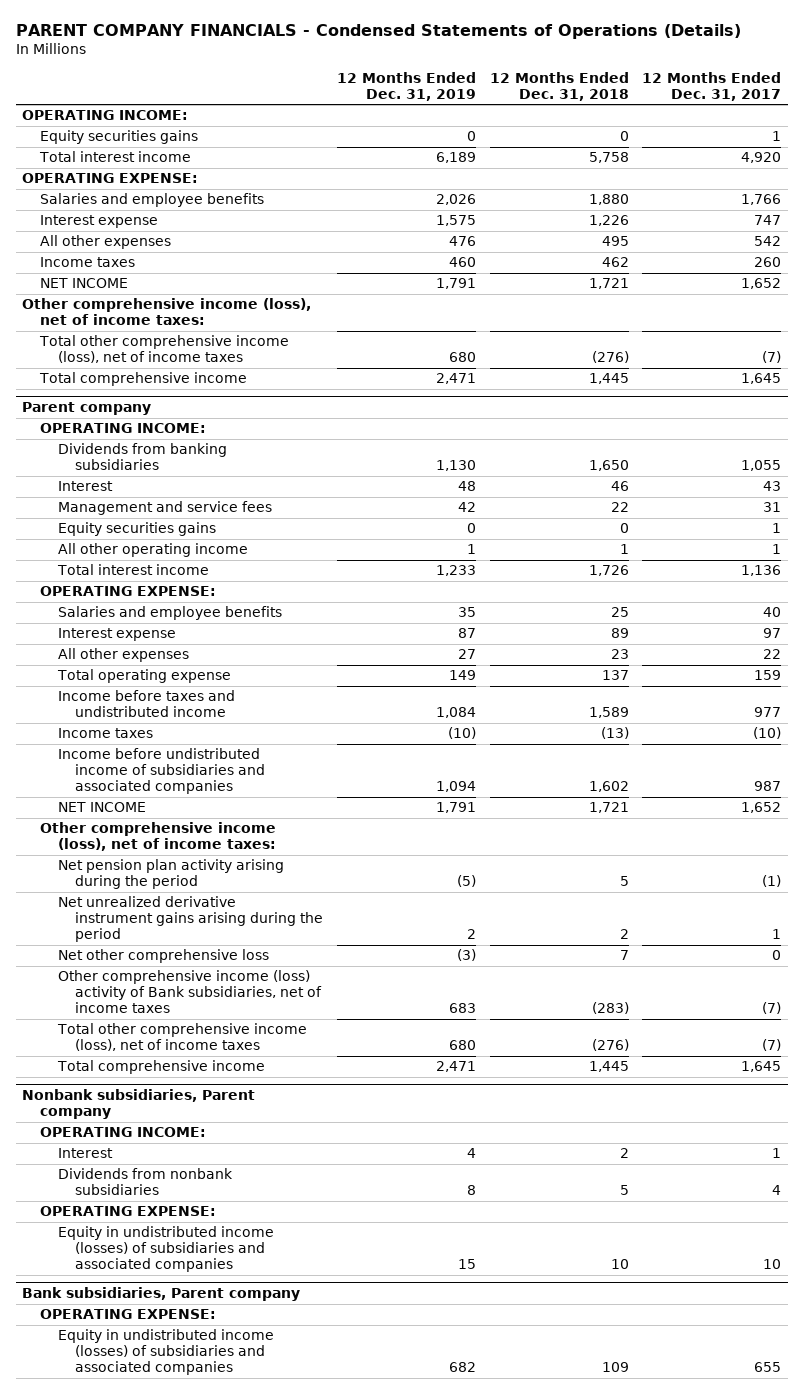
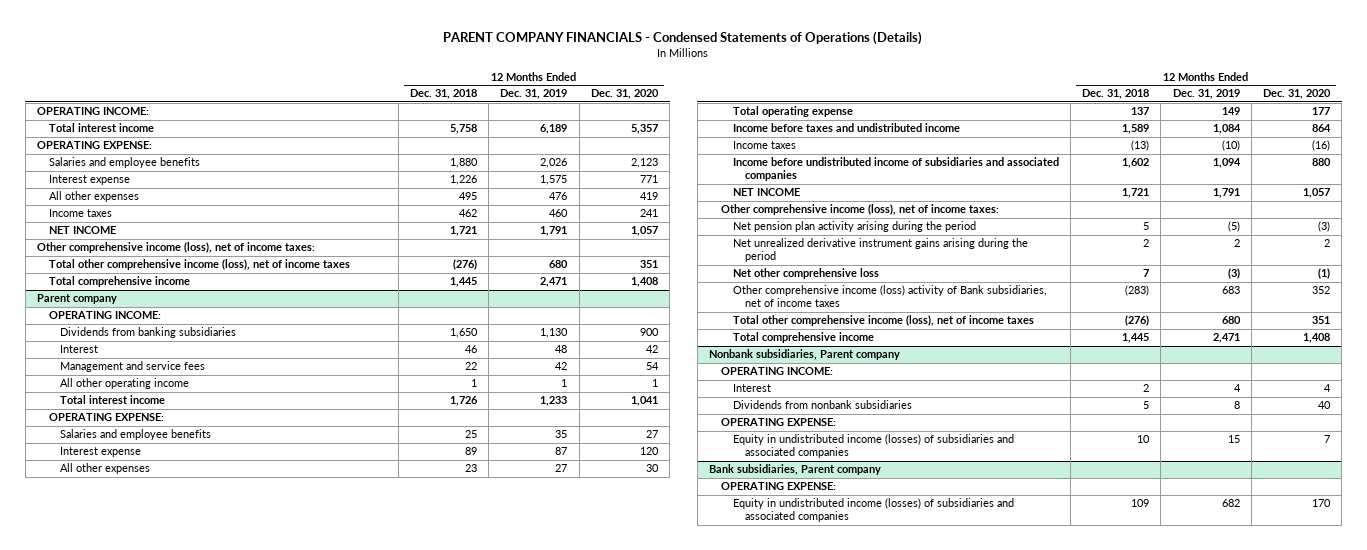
- | 12 Months Ended Dec. 31, 2019 | 12 Months Ended Dec. 31, 2018 | 12 Months Ended Dec. 31, 2017
+ | 12 Months Ended Dec. 31, 2018 | 12 Months Ended Dec. 31, 2019 | 12 Months Ended Dec. 31, 2020
- Equity securities gains | 0 | 0 | 1
@ Parent company
- Equity securities gains | 0 | 0 | 1

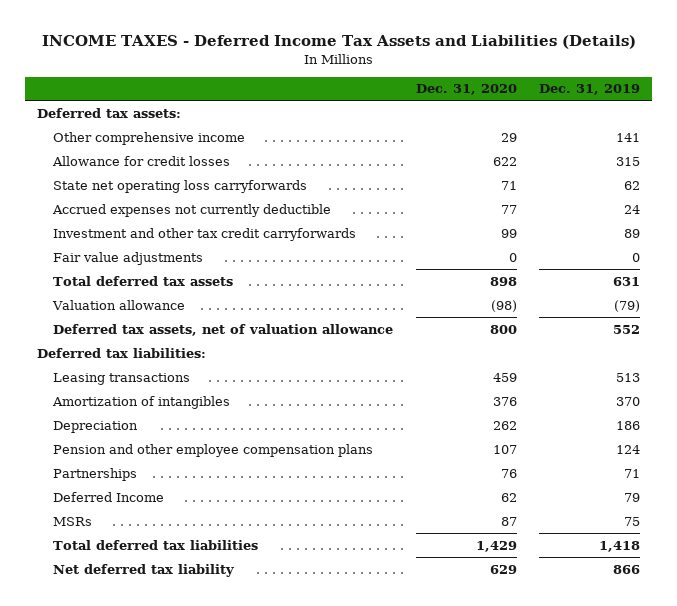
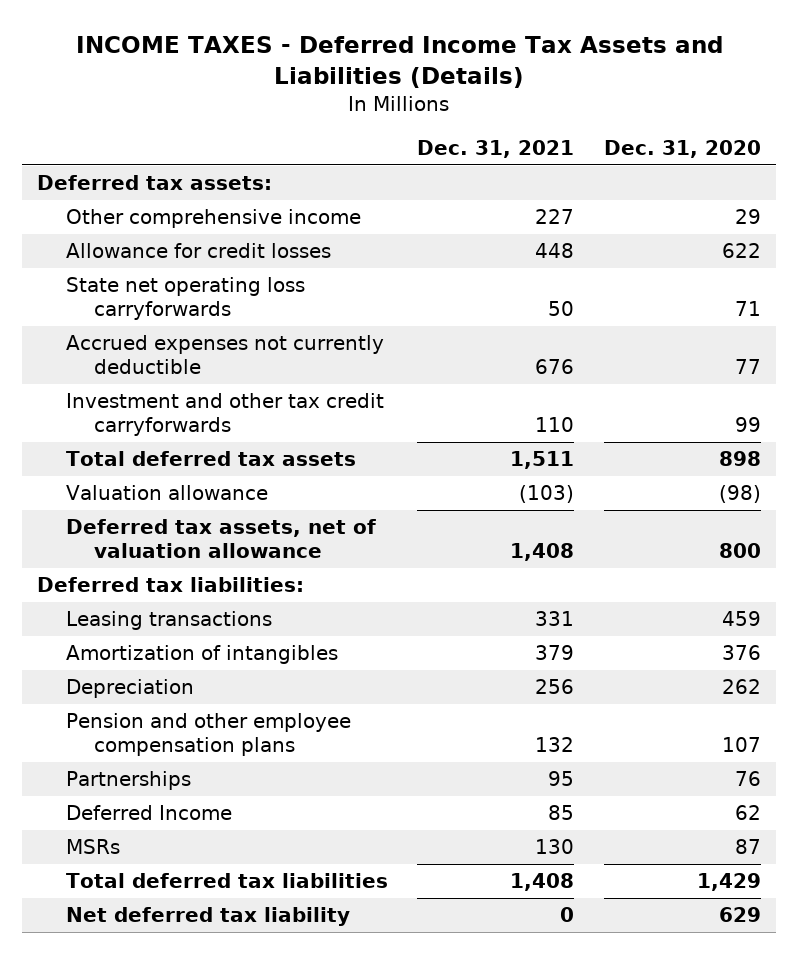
- | Dec. 31, 2020 | Dec. 31, 2019
+ | Dec. 31, 2021 | Dec. 31, 2020
- Fair value adjustments | 0 | 0

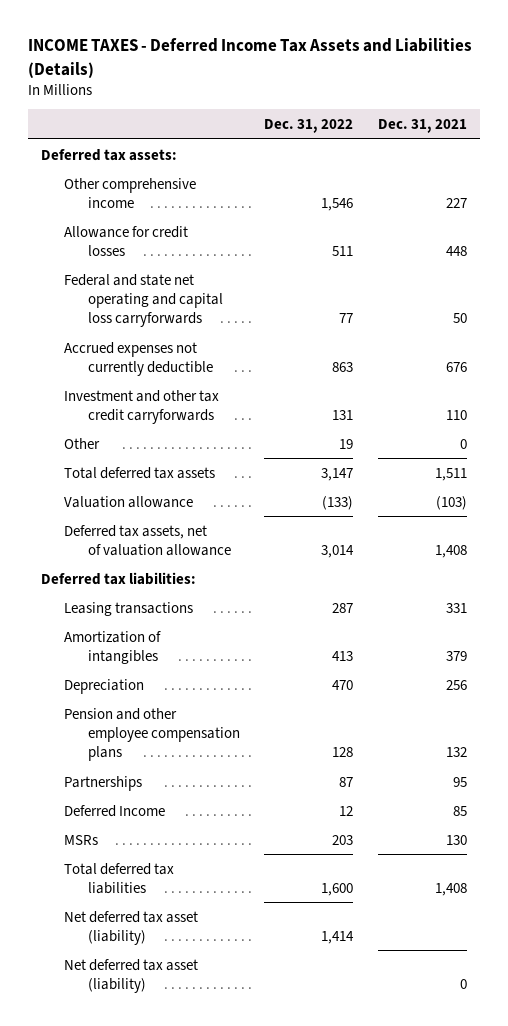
- | Dec. 31, 2021 | Dec. 31, 2020
+ | Dec. 31, 2022 | Dec. 31, 2021
- State net operating loss carryforwards | 50 | 71
+ Federal and state net operating and capital loss carryforwards | 77 | 50
+ Other | 19 | 0
- Net deferred tax liability | 0 | 629
+ Net deferred tax asset (liability) | 1,414 |
+ Net deferred tax asset (liability) | | 0

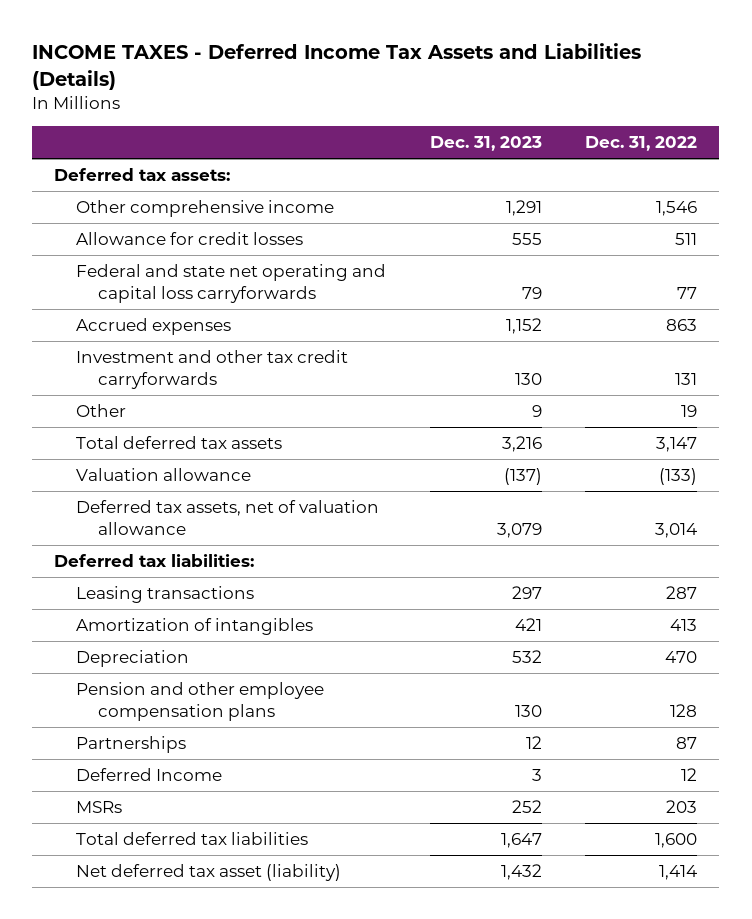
- | Dec. 31, 2022 | Dec. 31, 2021
+ | Dec. 31, 2023 | Dec. 31, 2022
- Accrued expenses not currently deductible | 863 | 676
+ Accrued expenses | 1,152 | 863
- Net deferred tax asset (liability) | | 0

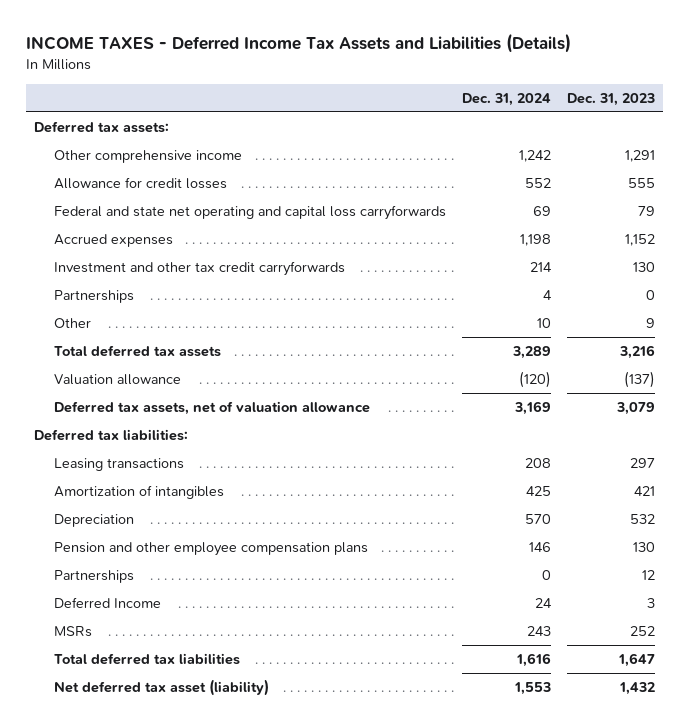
- | Dec. 31, 2023 | Dec. 31, 2022
+ | Dec. 31, 2024 | Dec. 31, 2023
+ Partnerships | 4 | 0

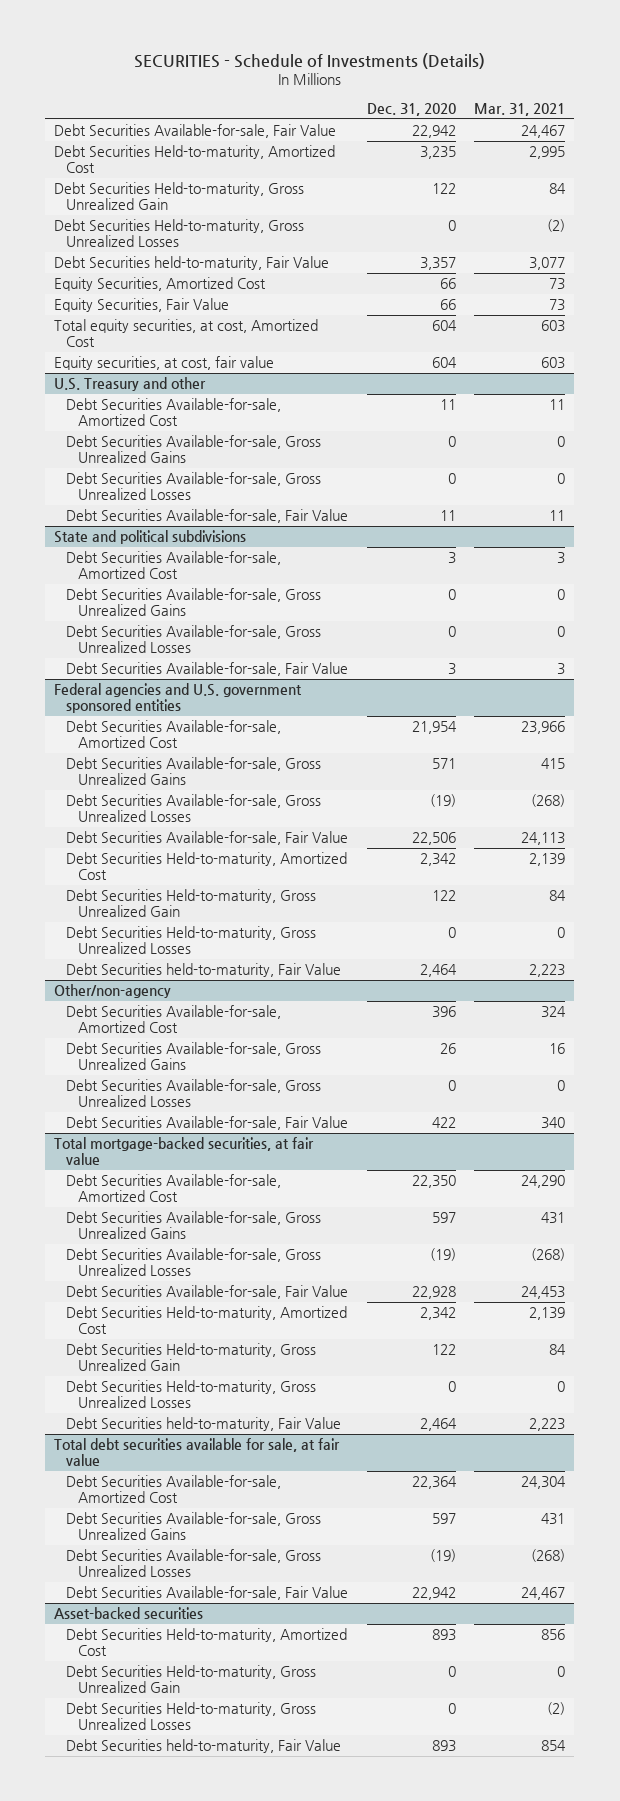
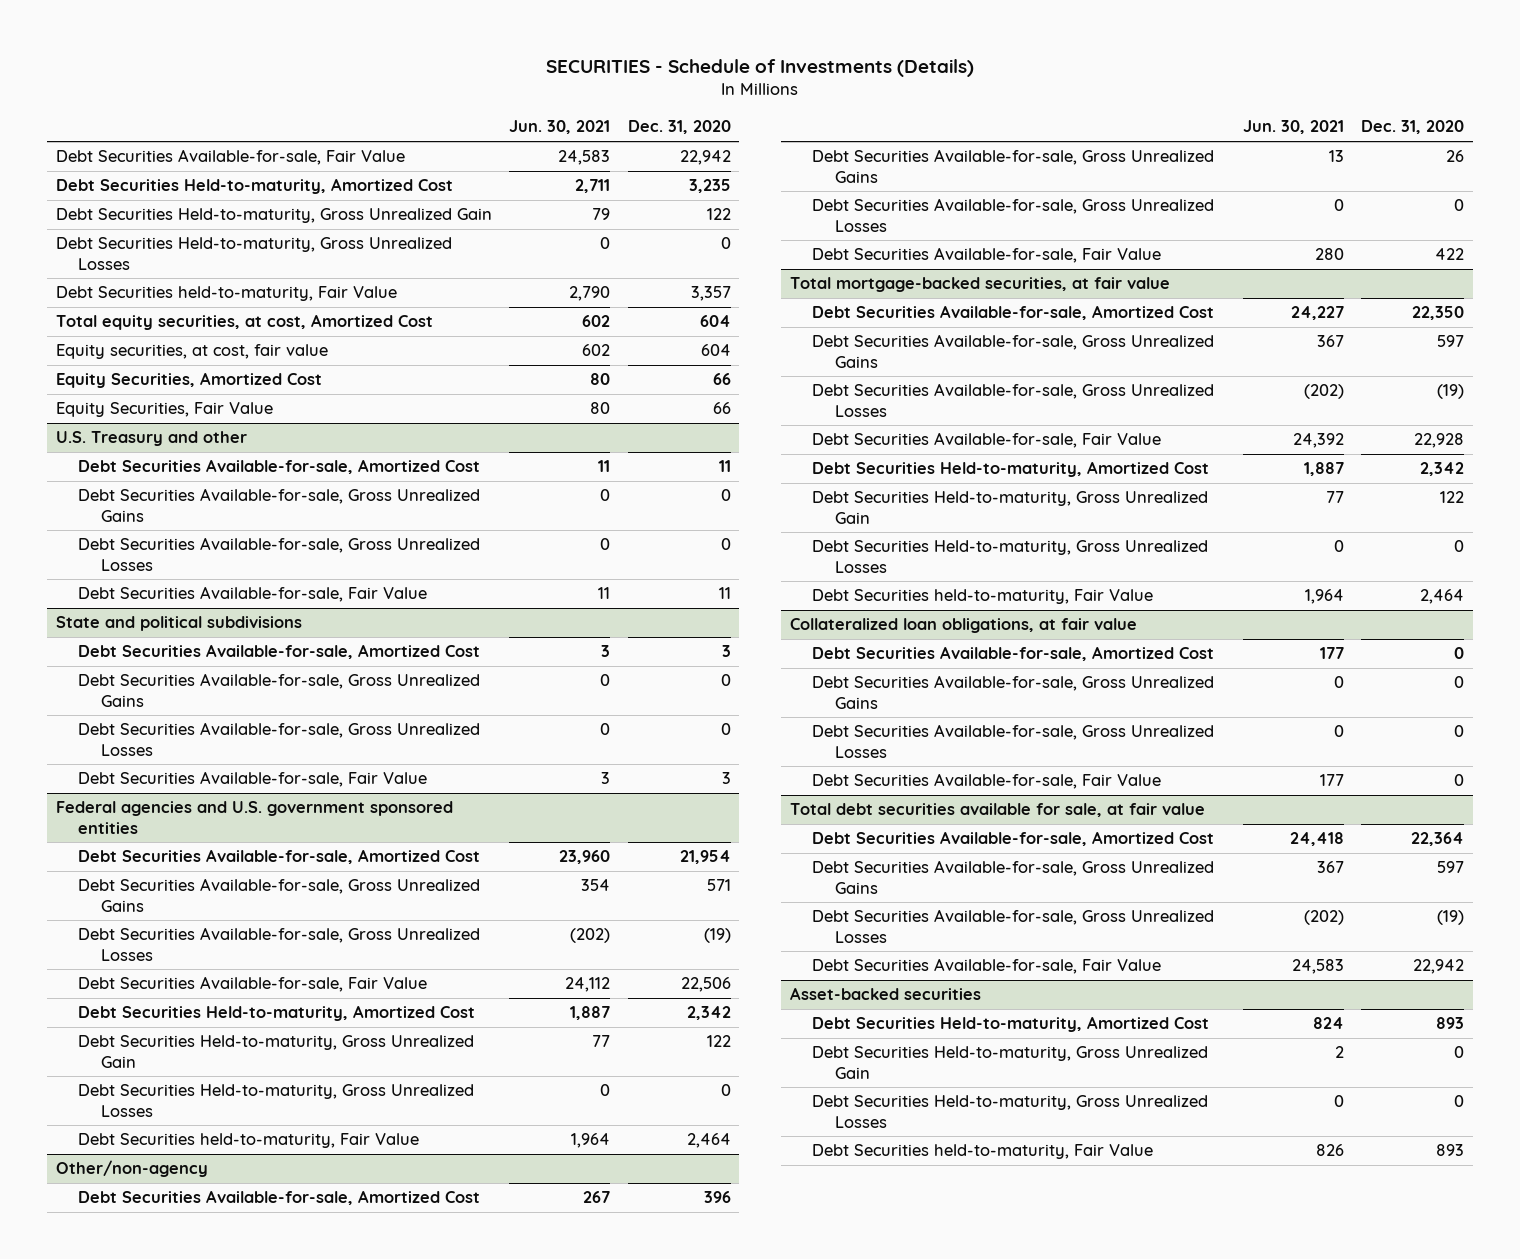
- | Dec. 31, 2020 | Mar. 31, 2021
+ | Jun. 30, 2021 | Dec. 31, 2020
moved down: Equity Securities, Amortized Cost | 80 | 66
moved down: Equity Securities, Fair Value | 80 | 66
+ Collateralized loan obligations, at fair value
+ Debt Securities Available-for-sale, Amortized Cost | 177 | 0
+ Debt Securities Available-for-sale, Gross Unrealized Gains | 0 | 0
+ Debt Securities Available-for-sale, Gross Unrealized Losses | 0 | 0
+ Debt Securities Available-for-sale, Fair Value | 177 | 0

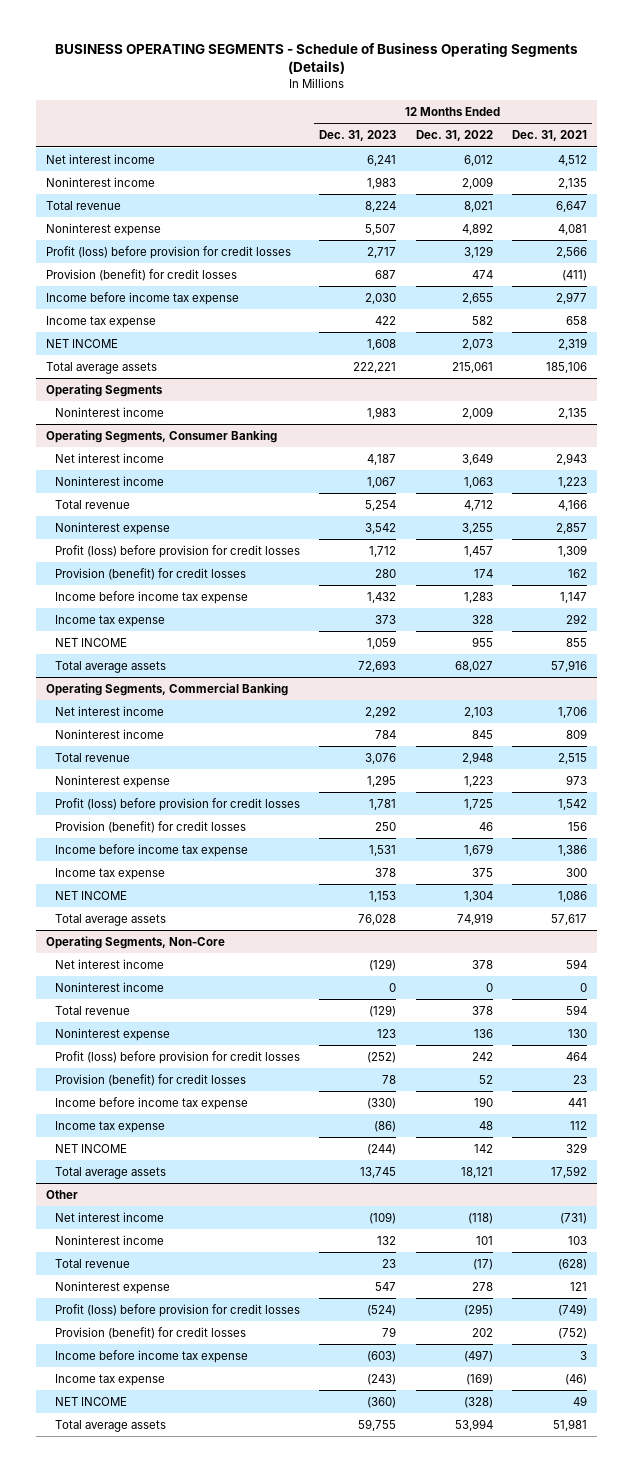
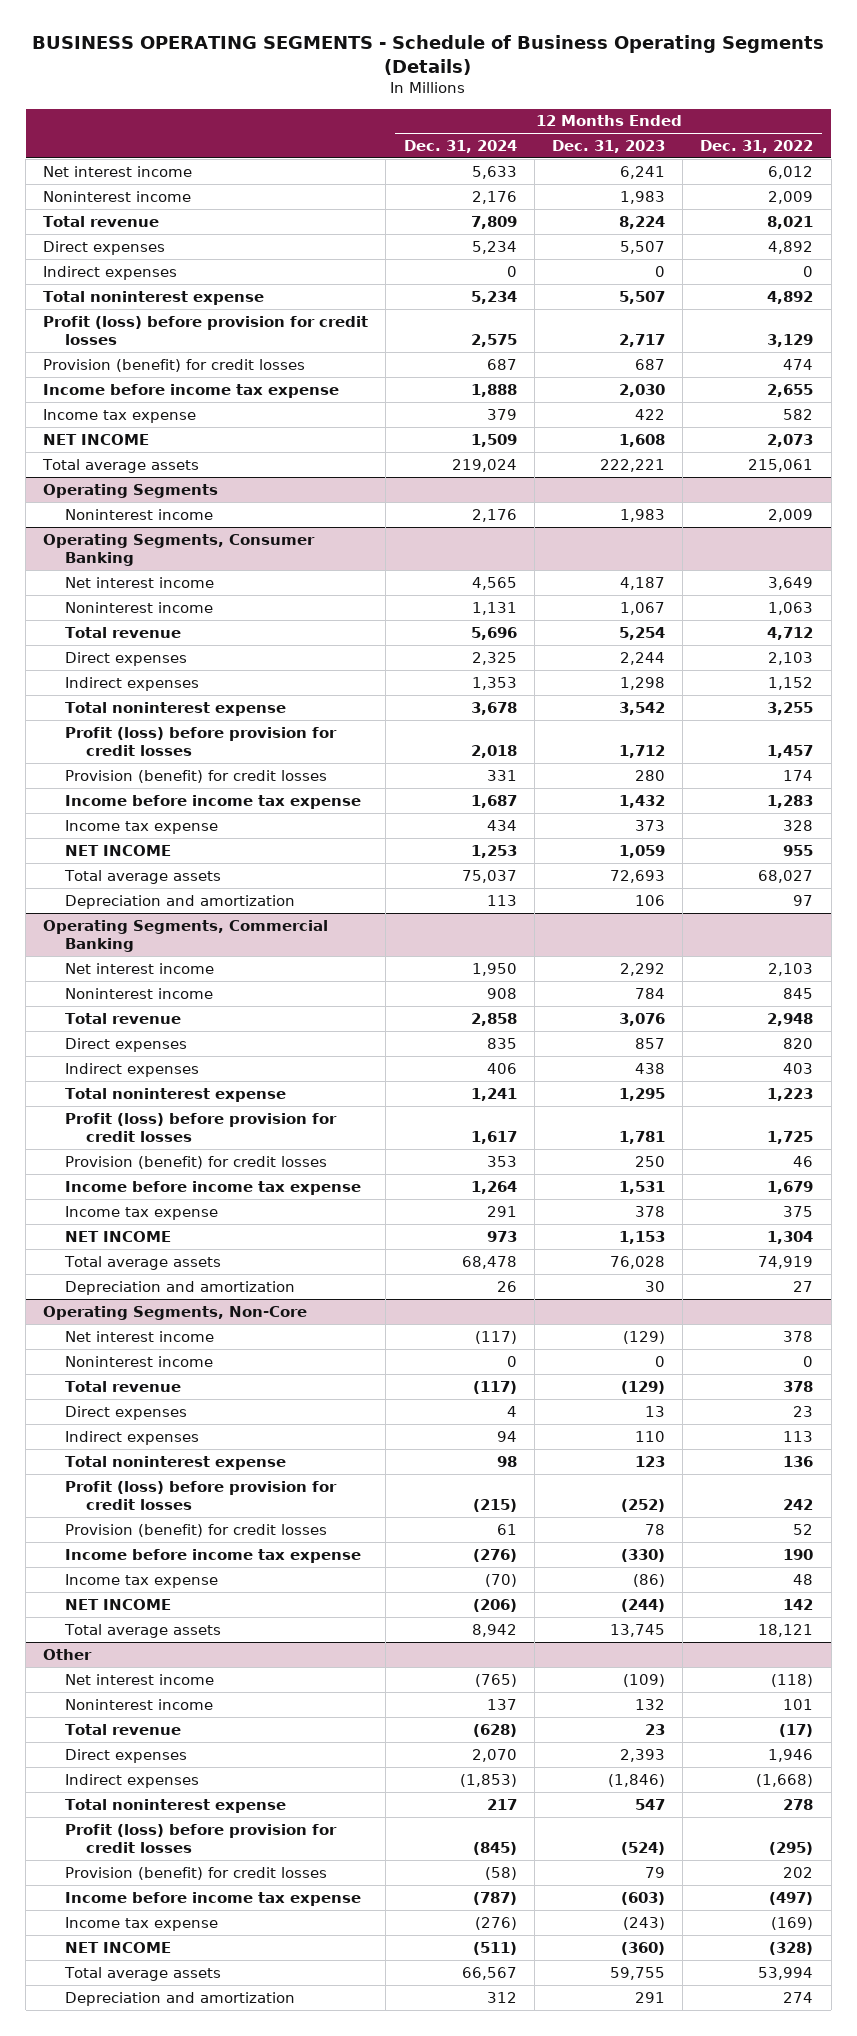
- | 12 Months Ended Dec. 31, 2023 | 12 Months Ended Dec. 31, 2022 | 12 Months Ended Dec. 31, 2021
+ | 12 Months Ended Dec. 31, 2024 | 12 Months Ended Dec. 31, 2023 | 12 Months Ended Dec. 31, 2022
- Noninterest expense | 5,507 | 4,892 | 4,081
+ Direct expenses | 5,234 | 5,507 | 4,892
+ Indirect expenses | 0 | 0 | 0
+ Total noninterest expense | 5,234 | 5,507 | 4,892
@ Operating Segments, Consumer Banking
- Noninterest expense | 3,542 | 3,255 | 2,857
+ Direct expenses | 2,325 | 2,244 | 2,103
+ Indirect expenses | 1,353 | 1,298 | 1,152
+ Total noninterest expense | 3,678 | 3,542 | 3,255
+ Depreciation and amortization | 113 | 106 | 97
@ Operating Segments, Commercial Banking
- Noninterest expense | 1,295 | 1,223 | 973
+ Direct expenses | 835 | 857 | 820
+ Indirect expenses | 406 | 438 | 403
+ Total noninterest expense | 1,241 | 1,295 | 1,223
+ Depreciation and amortization | 26 | 30 | 27
@ Operating Segments, Non-Core
- Noninterest expense | 123 | 136 | 130
+ Direct expenses | 4 | 13 | 23
+ Indirect expenses | 94 | 110 | 113
+ Total noninterest expense | 98 | 123 | 136
@ Other
- Noninterest expense | 547 | 278 | 121
+ Direct expenses | 2,070 | 2,393 | 1,946
+ Indirect expenses | (1,853) | (1,846) | (1,668)
+ Total noninterest expense | 217 | 547 | 278
+ Depreciation and amortization | 312 | 291 | 274

